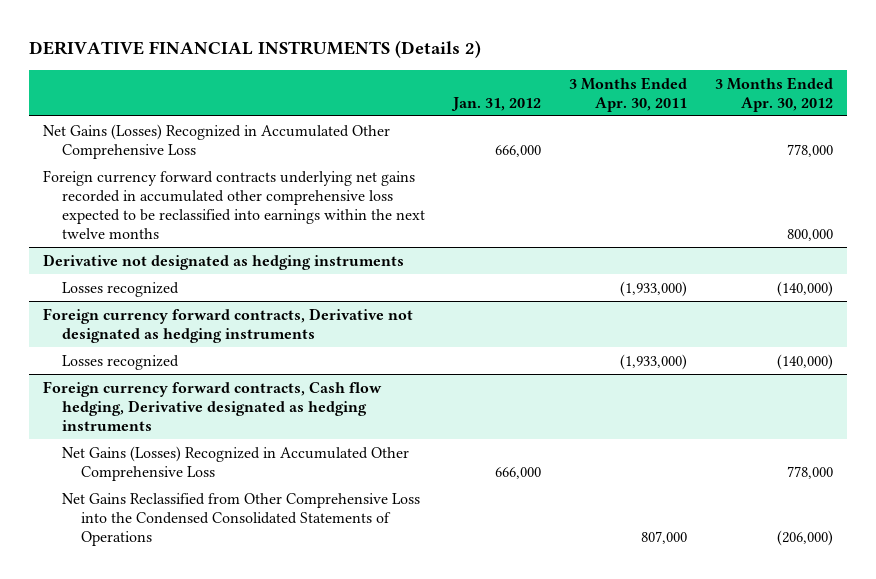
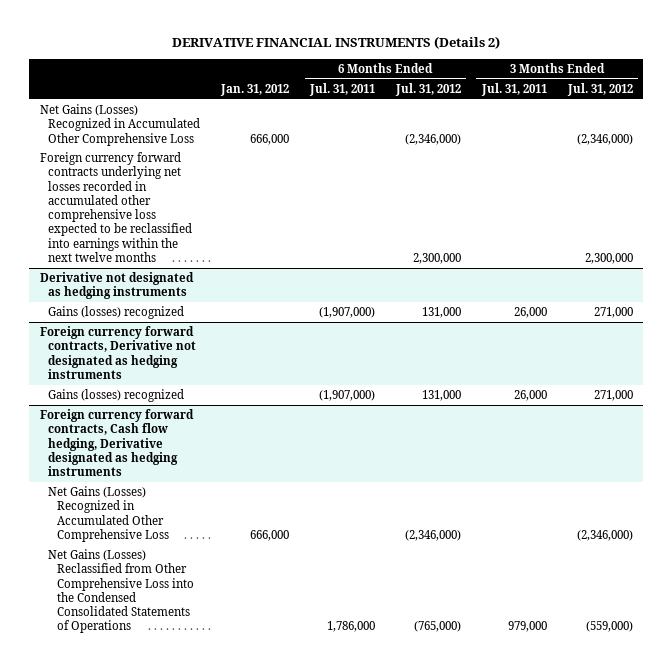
- | Jan. 31, 2012 | 3 Months Ended Apr. 30, 2011 | 3 Months Ended Apr. 30, 2012
+ | Jan. 31, 2012 | 6 Months Ended Jul. 31, 2011 | 6 Months Ended Jul. 31, 2012 | 3 Months Ended Jul. 31, 2011 | 3 Months Ended Jul. 31, 2012
- Foreign currency forward contracts underlying net gains recorded in accumulated other comprehensive loss expected to be reclassified into earnings within the next twelve months | | | 800,000
+ Foreign currency forward contracts underlying net losses recorded in accumulated other comprehensive loss expected to be reclassified into earnings within the next twelve months | | | 2,300,000 | | 2,300,000
@ Derivative not designated as hedging instruments
- Losses recognized | | (1,933,000) | (140,000)
+ Gains (losses) recognized | | (1,907,000) | 131,000 | 26,000 | 271,000
@ Foreign currency forward contracts, Derivative not designated as hedging instruments
- Losses recognized | | (1,933,000) | (140,000)
+ Gains (losses) recognized | | (1,907,000) | 131,000 | 26,000 | 271,000
@ Foreign currency forward contracts, Cash flow hedging, Derivative designated as hedging instruments
- Net Gains Reclassified from Other Comprehensive Loss into the Condensed Consolidated Statements of Operations | | 807,000 | (206,000)
+ Net Gains (Losses) Reclassified from Other Comprehensive Loss into the Condensed Consolidated Statements of Operations | | 1,786,000 | (765,000) | 979,000 | (559,000)

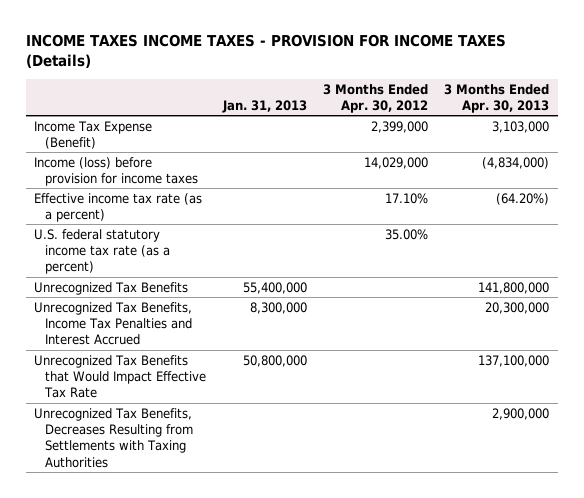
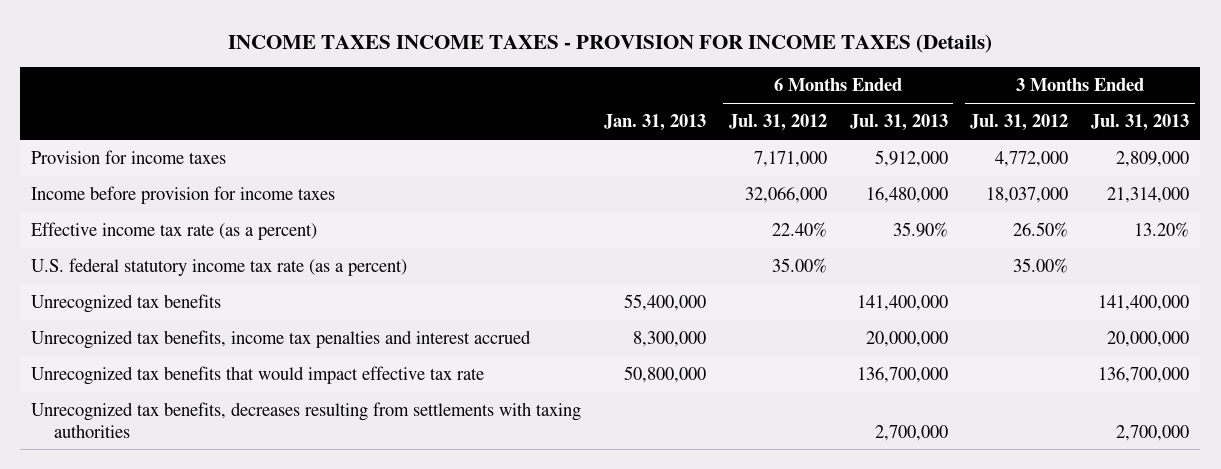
- | Jan. 31, 2013 | 3 Months Ended Apr. 30, 2012 | 3 Months Ended Apr. 30, 2013
+ | Jan. 31, 2013 | 6 Months Ended Jul. 31, 2012 | 6 Months Ended Jul. 31, 2013 | 3 Months Ended Jul. 31, 2012 | 3 Months Ended Jul. 31, 2013
- Income Tax Expense (Benefit) | | 2,399,000 | 3,103,000
- Income (loss) before provision for income taxes | | 14,029,000 | (4,834,000)
+ Provision for income taxes | | 7,171,000 | 5,912,000 | 4,772,000 | 2,809,000
+ Income before provision for income taxes | | 32,066,000 | 16,480,000 | 18,037,000 | 21,314,000
- Unrecognized Tax Benefits | 55,400,000 | | 141,800,000
- Unrecognized Tax Benefits, Income Tax Penalties and Interest Accrued | 8,300,000 | | 20,300,000
- Unrecognized Tax Benefits that Would Impact Effective Tax Rate | 50,800,000 | | 137,100,000
- Unrecognized Tax Benefits, Decreases Resulting from Settlements with Taxing Authorities | | | 2,900,000
+ Unrecognized tax benefits | 55,400,000 | | 141,400,000 | | 141,400,000
+ Unrecognized tax benefits, income tax penalties and interest accrued | 8,300,000 | | 20,000,000 | | 20,000,000
+ Unrecognized tax benefits that would impact effective tax rate | 50,800,000 | | 136,700,000 | | 136,700,000
+ Unrecognized tax benefits, decreases resulting from settlements with taxing authorities | | | 2,700,000 | | 2,700,000

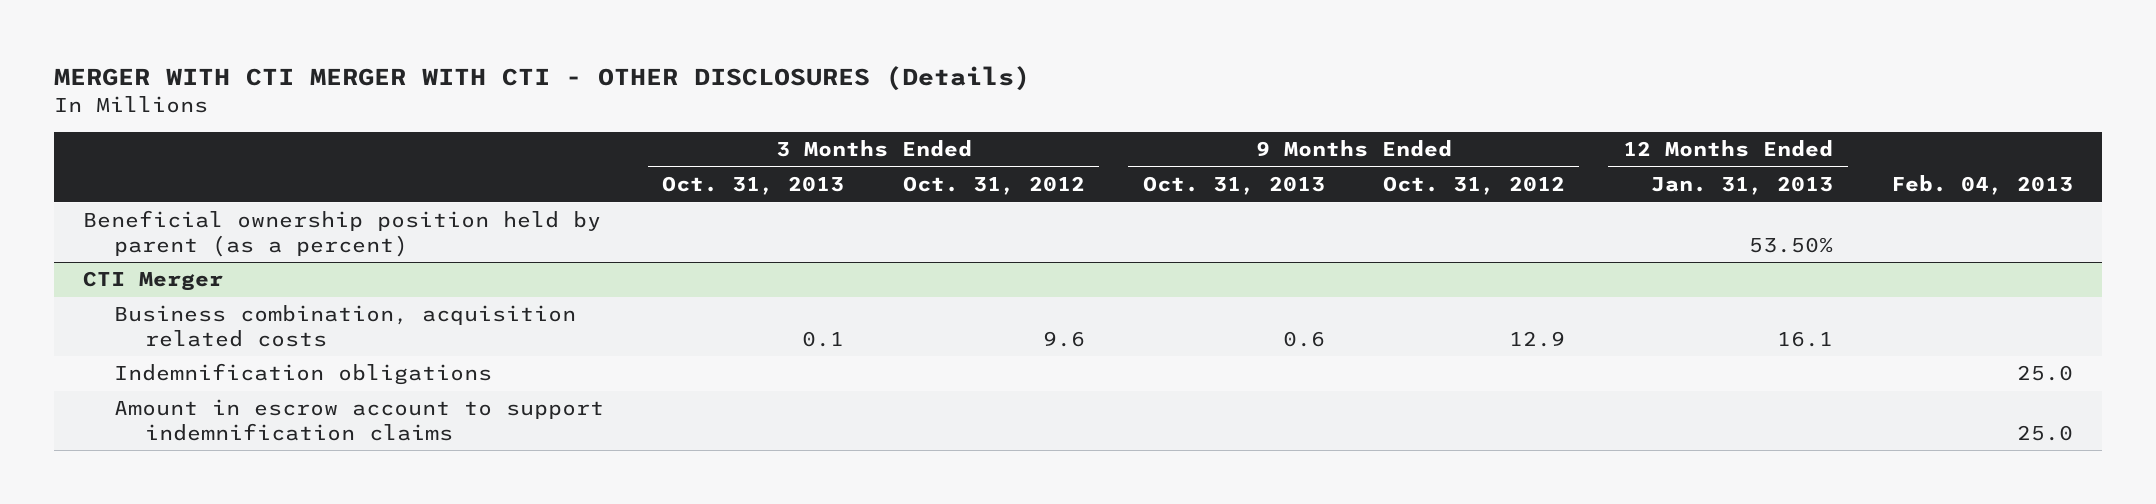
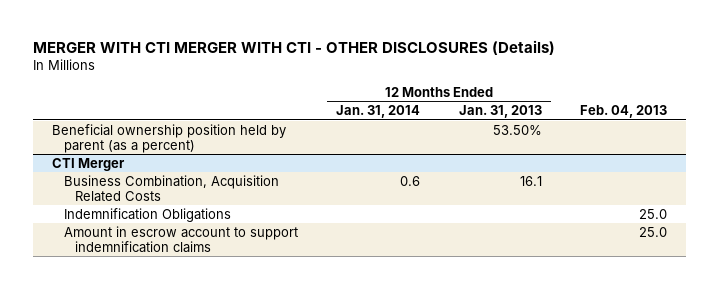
- | 3 Months Ended Oct. 31, 2013 | 3 Months Ended Oct. 31, 2012 | 9 Months Ended Oct. 31, 2013 | 9 Months Ended Oct. 31, 2012 | 12 Months Ended Jan. 31, 2013 | Feb. 04, 2013
+ | 12 Months Ended Jan. 31, 2014 | 12 Months Ended Jan. 31, 2013 | Feb. 04, 2013
@ CTI Merger
- Business combination, acquisition related costs | 0.1 | 9.6 | 0.6 | 12.9 | 16.1 |
- Indemnification obligations | | | | | | 25.0
+ Business Combination, Acquisition Related Costs | 0.6 | 16.1 |
+ Indemnification Obligations | | | 25.0

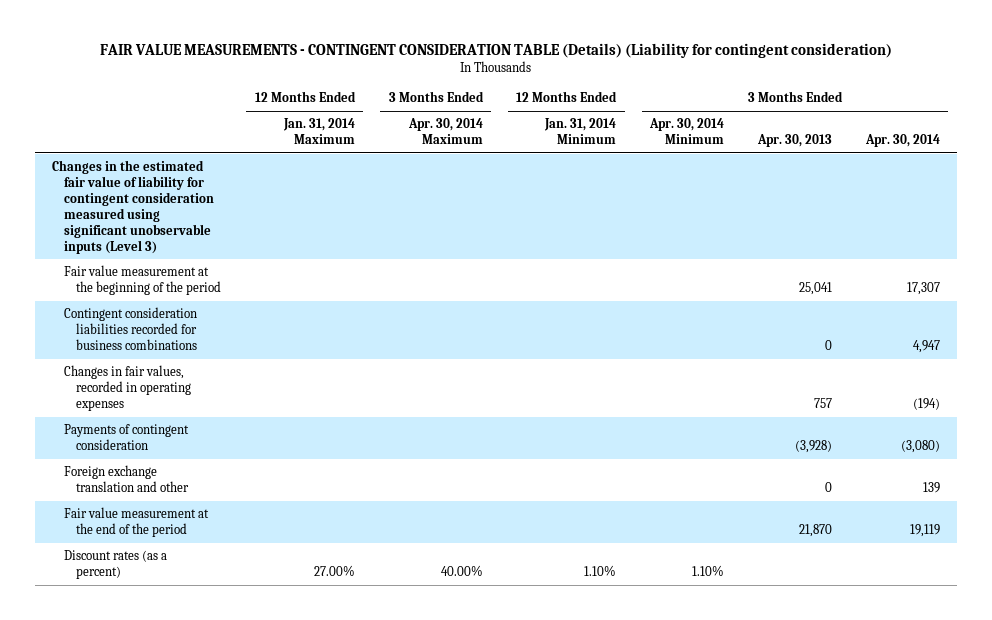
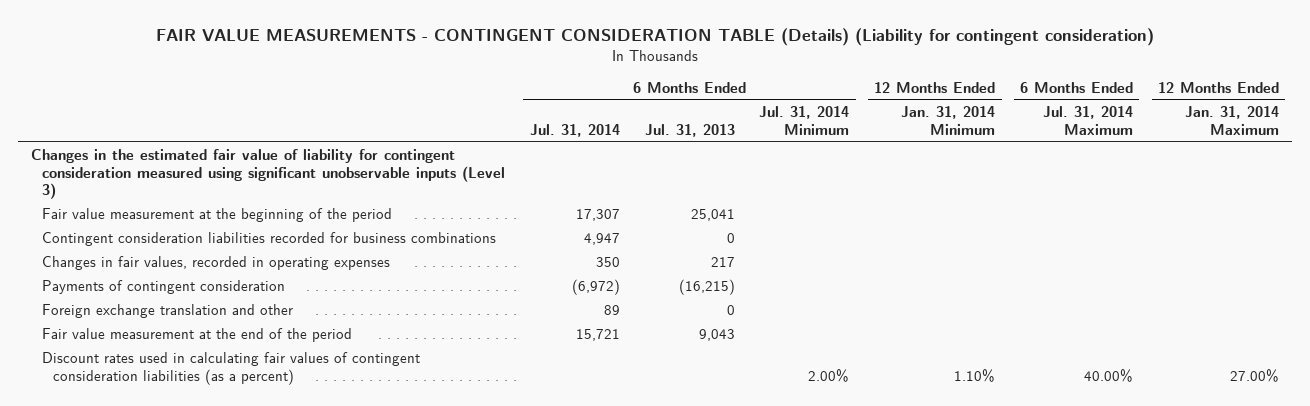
- | 12 Months Ended Jan. 31, 2014 Maximum | 3 Months Ended Apr. 30, 2014 Maximum | 12 Months Ended Jan. 31, 2014 Minimum | 3 Months Ended Apr. 30, 2014 Minimum | 3 Months Ended Apr. 30, 2013 | 3 Months Ended Apr. 30, 2014
+ | 6 Months Ended Jul. 31, 2014 | 6 Months Ended Jul. 31, 2013 | 6 Months Ended Jul. 31, 2014 Minimum | 12 Months Ended Jan. 31, 2014 Minimum | 6 Months Ended Jul. 31, 2014 Maximum | 12 Months Ended Jan. 31, 2014 Maximum
- Discount rates (as a percent) | 27.00% | 40.00% | 1.10% | 1.10% | |
+ Discount rates used in calculating fair values of contingent consideration liabilities (as a percent) | | | 2.00% | 1.10% | 40.00% | 27.00%

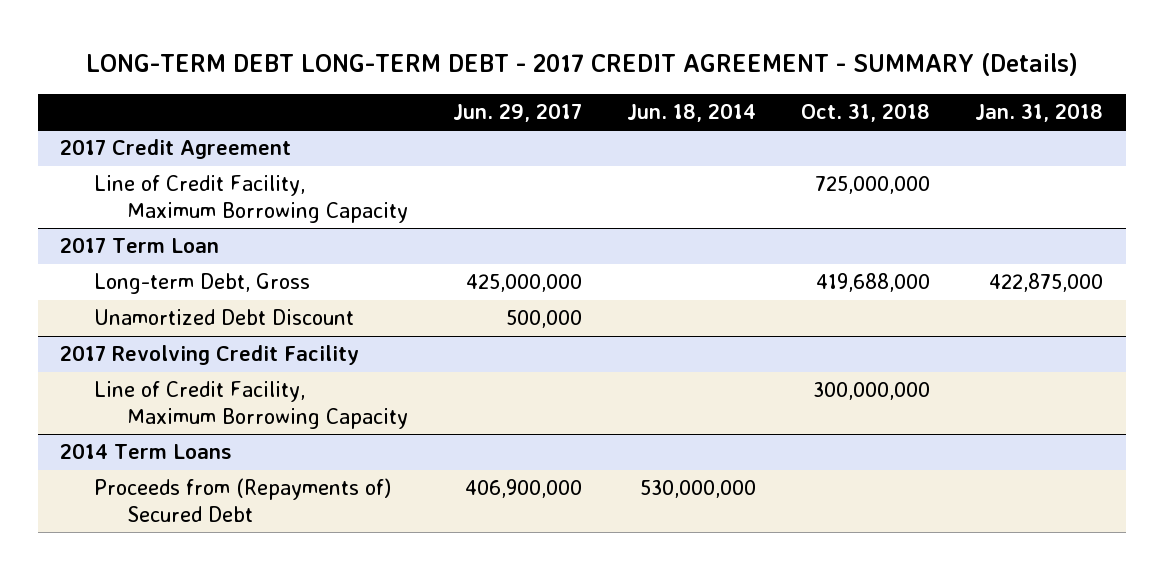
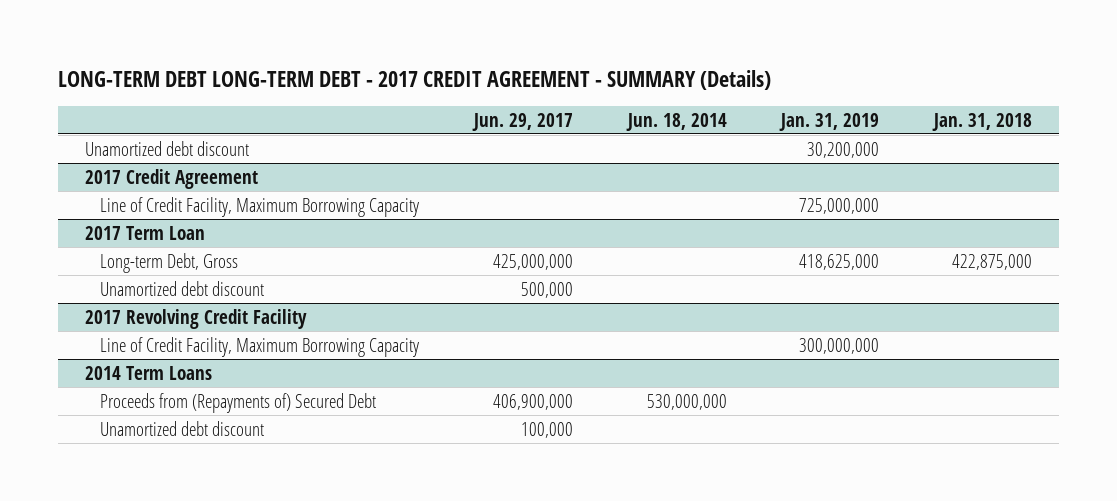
- | Jun. 29, 2017 | Jun. 18, 2014 | Oct. 31, 2018 | Jan. 31, 2018
+ | Jun. 29, 2017 | Jun. 18, 2014 | Jan. 31, 2019 | Jan. 31, 2018
+ Unamortized debt discount | | | 30,200,000 |
@ 2017 Term Loan
- Unamortized Debt Discount | 500,000 | | |
+ Unamortized debt discount | 500,000 | | |
@ 2014 Term Loans
+ Unamortized debt discount | 100,000 | | |

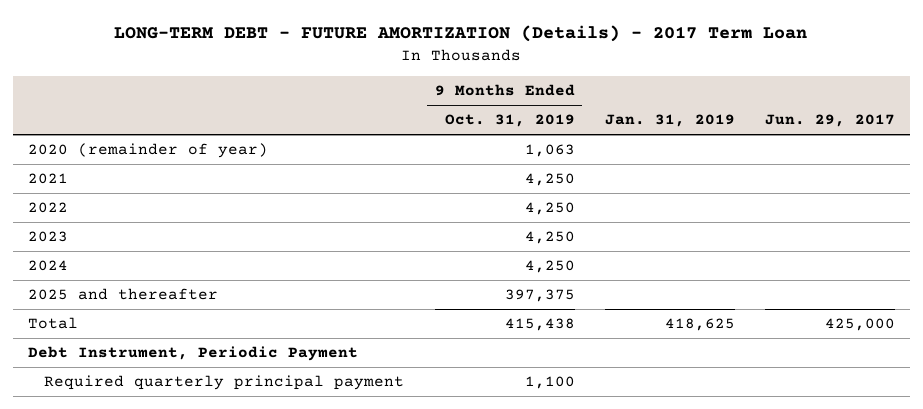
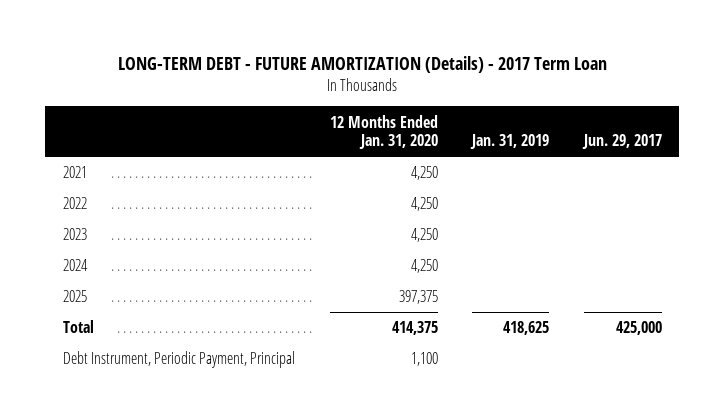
- | 9 Months Ended Oct. 31, 2019 | Jan. 31, 2019 | Jun. 29, 2017
+ | 12 Months Ended Jan. 31, 2020 | Jan. 31, 2019 | Jun. 29, 2017
- 2020 (remainder of year) | 1,063 | |
- 2025 and thereafter | 397,375 | |
+ 2025 | 397,375 | |
- Debt Instrument, Periodic Payment
- Required quarterly principal payment | 1,100 | |
+ Debt Instrument, Periodic Payment, Principal | 1,100 | |

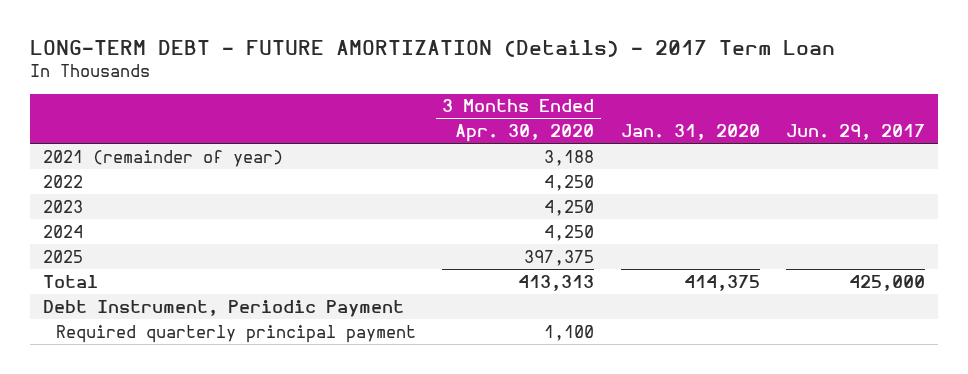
- | 12 Months Ended Jan. 31, 2020 | Jan. 31, 2019 | Jun. 29, 2017
+ | 3 Months Ended Apr. 30, 2020 | Jan. 31, 2020 | Jun. 29, 2017
- 2021 | 4,250 | |
+ 2021 (remainder of year) | 3,188 | |
- Debt Instrument, Periodic Payment, Principal | 1,100 | |
+ Debt Instrument, Periodic Payment
+ Required quarterly principal payment | 1,100 | |

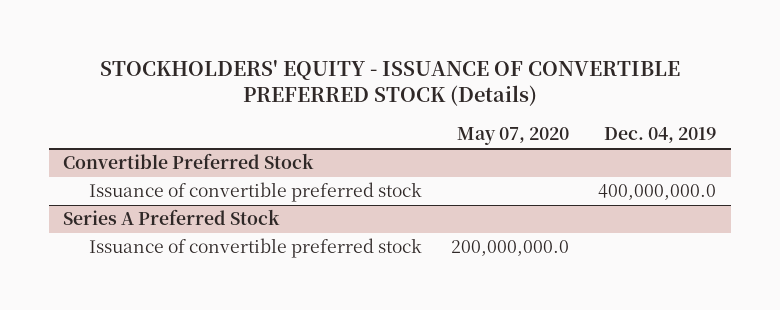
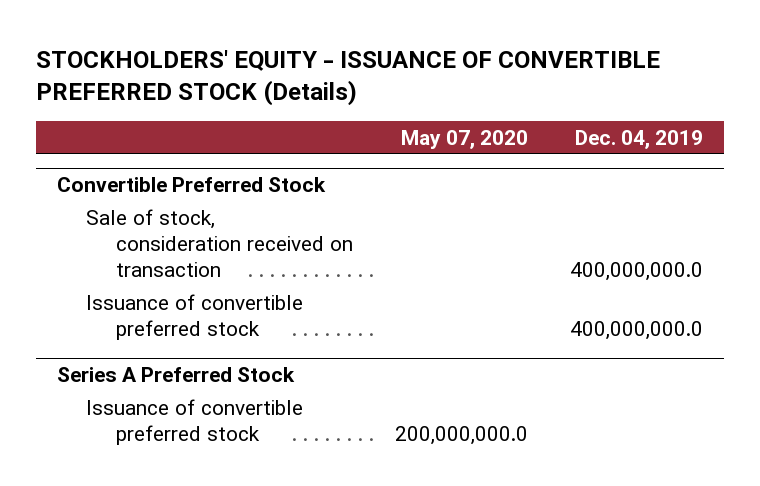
@ Convertible Preferred Stock
+ Sale of stock, consideration received on transaction | | 400,000,000.0

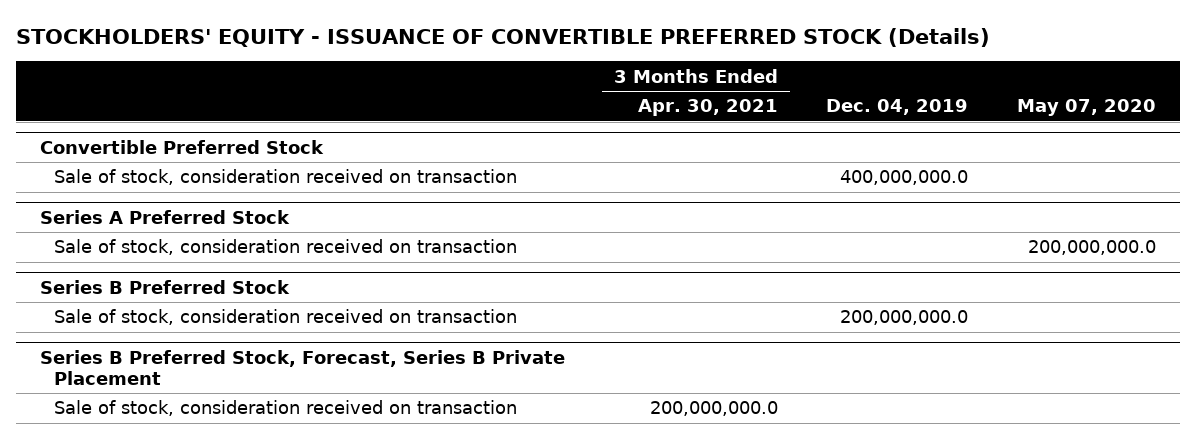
- | May 07, 2020 | Dec. 04, 2019
+ | 3 Months Ended Apr. 30, 2021 | Dec. 04, 2019 | May 07, 2020
@ Convertible Preferred Stock
- Issuance of convertible preferred stock | | 400,000,000.0
@ Series A Preferred Stock
- Issuance of convertible preferred stock | 200,000,000.0 |
+ Sale of stock, consideration received on transaction | | | 200,000,000.0
+ Series B Preferred Stock
+ Sale of stock, consideration received on transaction | | 200,000,000.0 |
+ Series B Preferred Stock, Forecast, Series B Private Placement
+ Sale of stock, consideration received on transaction | 200,000,000.0 | |

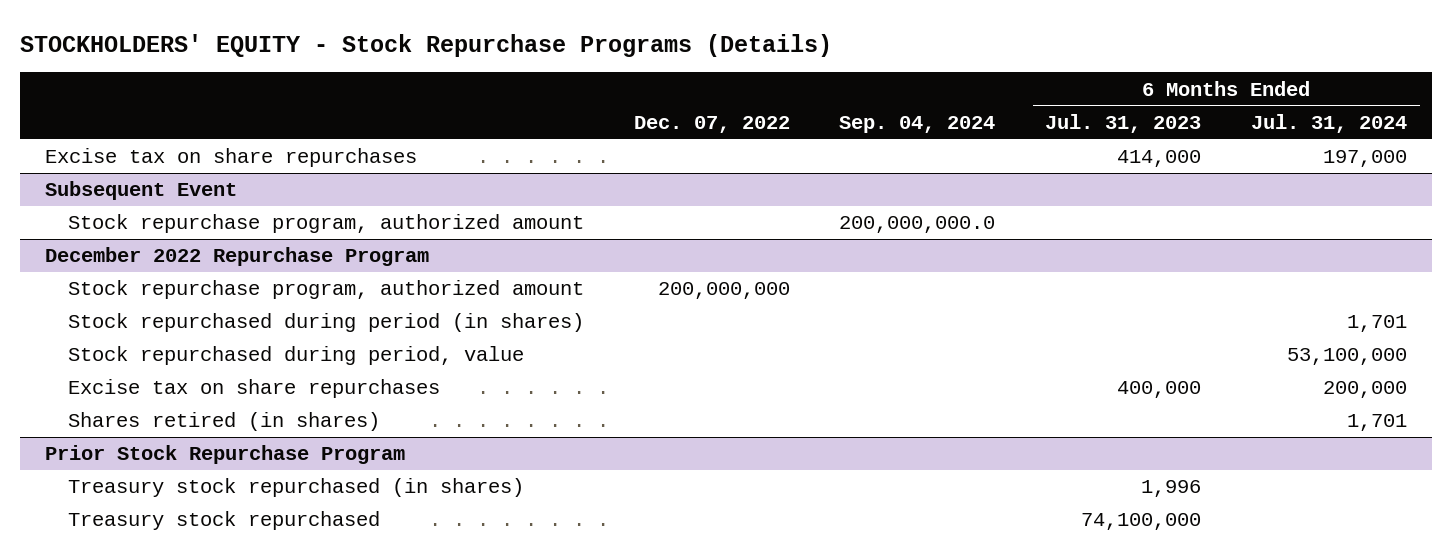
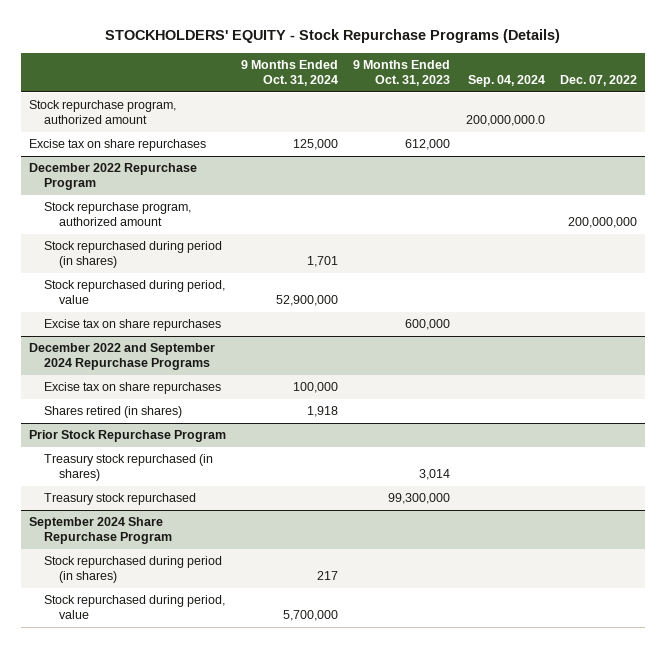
- | Dec. 07, 2022 | Sep. 04, 2024 | 6 Months Ended Jul. 31, 2023 | 6 Months Ended Jul. 31, 2024
+ | 9 Months Ended Oct. 31, 2024 | 9 Months Ended Oct. 31, 2023 | Sep. 04, 2024 | Dec. 07, 2022
+ Stock repurchase program, authorized amount | | | 200,000,000.0 |
- Subsequent Event
- Stock repurchase program, authorized amount | | 200,000,000.0 | |
@ December 2022 Repurchase Program
- Shares retired (in shares) | | | | 1,701
+ December 2022 and September 2024 Repurchase Programs
+ Excise tax on share repurchases | 100,000 | | |
+ Shares retired (in shares) | 1,918 | | |
+ September 2024 Share Repurchase Program
+ Stock repurchased during period (in shares) | 217 | | |
+ Stock repurchased during period, value | 5,700,000 | | |

